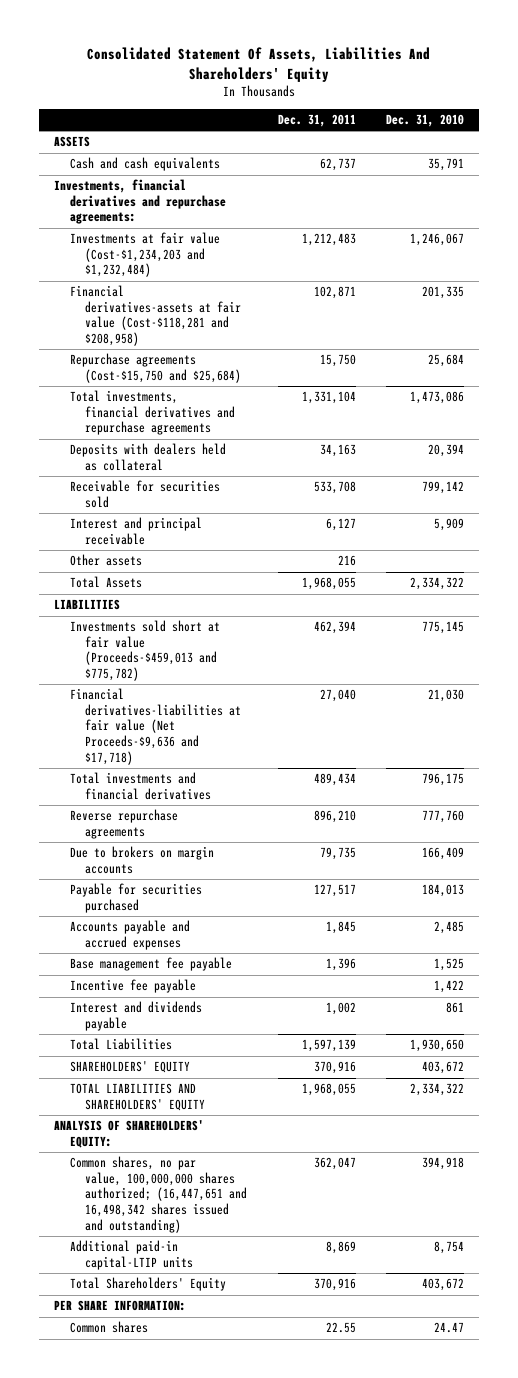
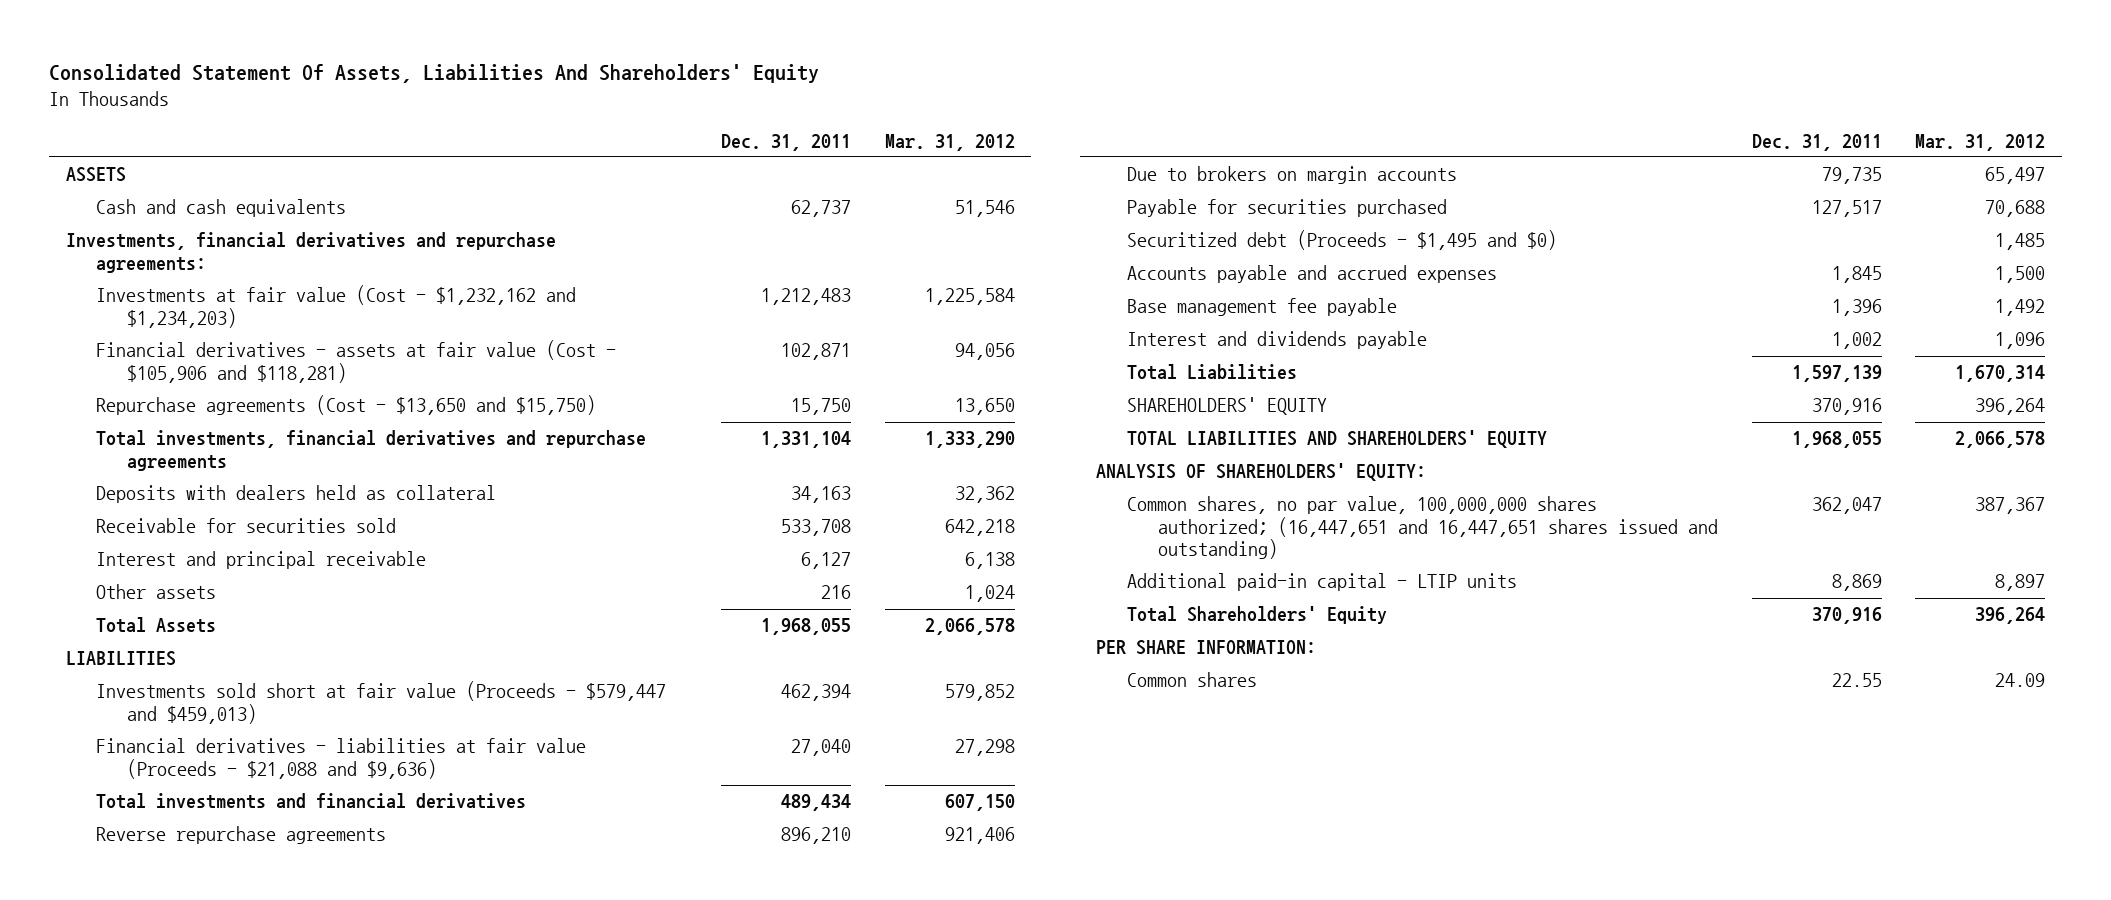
- | Dec. 31, 2011 | Dec. 31, 2010
+ | Dec. 31, 2011 | Mar. 31, 2012
- Investments at fair value (Cost-$1,234,203 and $1,232,484) | 1,212,483 | 1,246,067
- Financial derivatives-assets at fair value (Cost-$118,281 and $208,958) | 102,871 | 201,335
- Repurchase agreements (Cost-$15,750 and $25,684) | 15,750 | 25,684
+ Investments at fair value (Cost - $1,232,162 and $1,234,203) | 1,212,483 | 1,225,584
+ Financial derivatives - assets at fair value (Cost - $105,906 and $118,281) | 102,871 | 94,056
+ Repurchase agreements (Cost - $13,650 and $15,750) | 15,750 | 13,650
- Investments sold short at fair value (Proceeds-$459,013 and $775,782) | 462,394 | 775,145
- Financial derivatives-liabilities at fair value (Net Proceeds-$9,636 and $17,718) | 27,040 | 21,030
+ Investments sold short at fair value (Proceeds - $579,447 and $459,013) | 462,394 | 579,852
+ Financial derivatives - liabilities at fair value (Proceeds - $21,088 and $9,636) | 27,040 | 27,298
+ Securitized debt (Proceeds - $1,495 and $0) | | 1,485
- Incentive fee payable | | 1,422
- Common shares, no par value, 100,000,000 shares authorized; (16,447,651 and 16,498,342 shares issued and outstanding) | 362,047 | 394,918
- Additional paid-in capital-LTIP units | 8,869 | 8,754
+ Common shares, no par value, 100,000,000 shares authorized; (16,447,651 and 16,447,651 shares issued and outstanding) | 362,047 | 387,367
+ Additional paid-in capital - LTIP units | 8,869 | 8,897

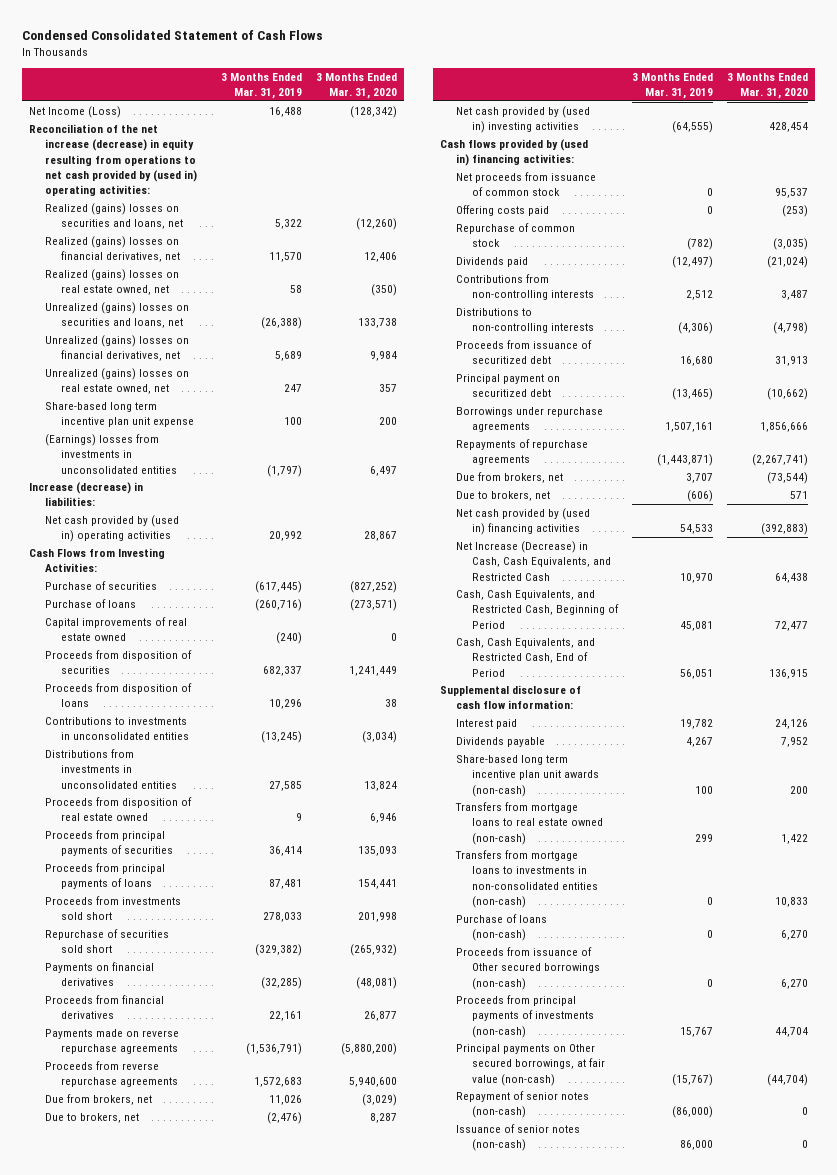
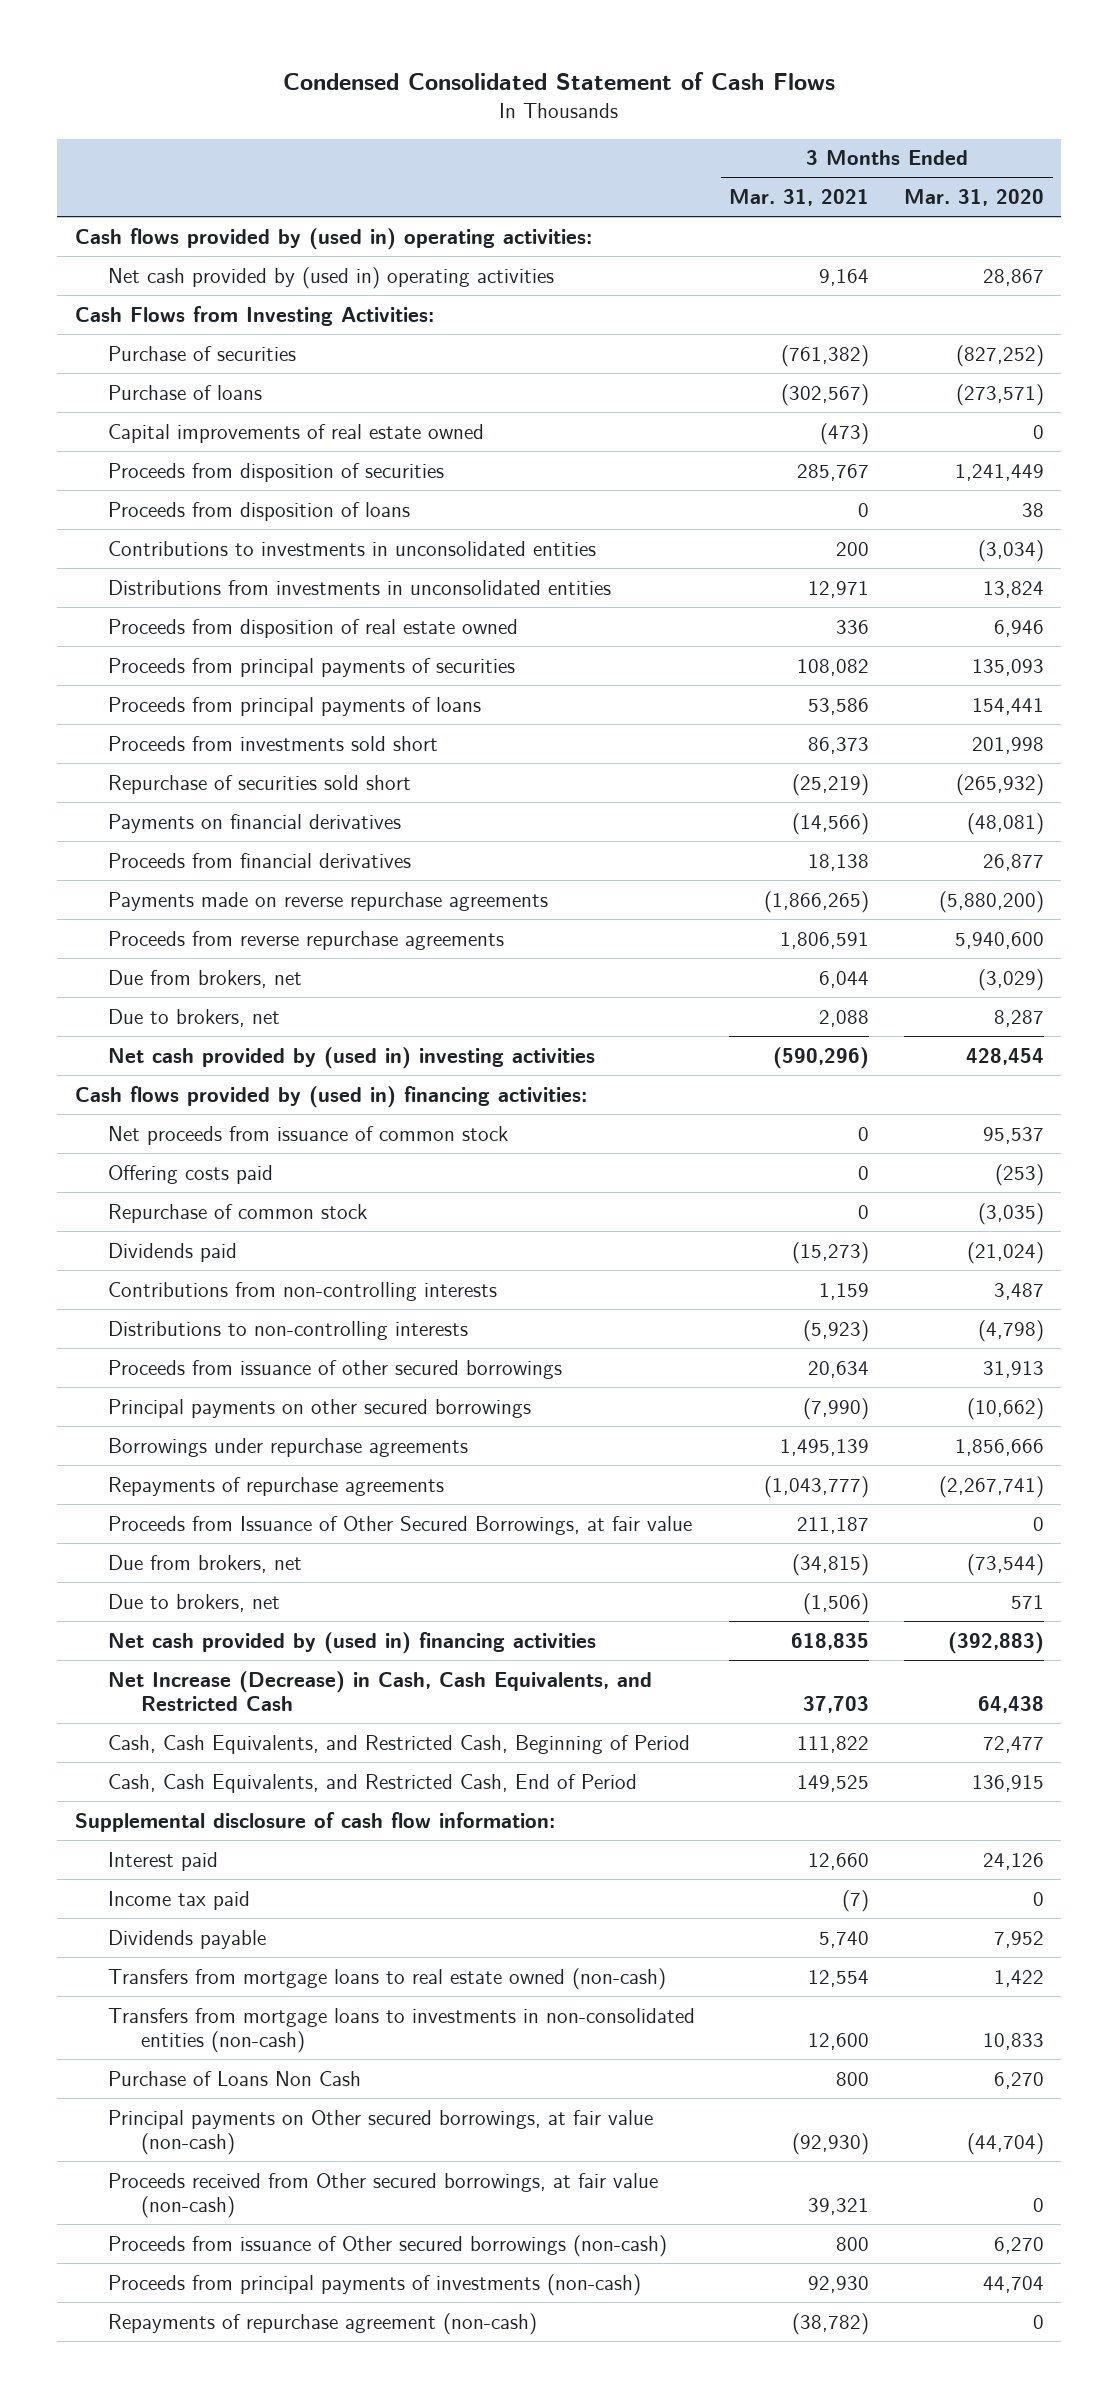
- | 3 Months Ended Mar. 31, 2019 | 3 Months Ended Mar. 31, 2020
+ | 3 Months Ended Mar. 31, 2021 | 3 Months Ended Mar. 31, 2020
- Net Income (Loss) | 16,488 | (128,342)
- Reconciliation of the net increase (decrease) in equity resulting from operations to net cash provided by (used in) operating activities:
- Realized (gains) losses on securities and loans, net | 5,322 | (12,260)
- Realized (gains) losses on financial derivatives, net | 11,570 | 12,406
- Realized (gains) losses on real estate owned, net | 58 | (350)
- Unrealized (gains) losses on securities and loans, net | (26,388) | 133,738
- Unrealized (gains) losses on financial derivatives, net | 5,689 | 9,984
- Unrealized (gains) losses on real estate owned, net | 247 | 357
- Share-based long term incentive plan unit expense | 100 | 200
- (Earnings) losses from investments in unconsolidated entities | (1,797) | 6,497
- Increase (decrease) in liabilities:
+ Cash flows provided by (used in) operating activities:
- Proceeds from issuance of securitized debt | 16,680 | 31,913
- Principal payment on securitized debt | (13,465) | (10,662)
+ Proceeds from issuance of other secured borrowings | 20,634 | 31,913
+ Principal payments on other secured borrowings | (7,990) | (10,662)
+ Proceeds from Issuance of Other Secured Borrowings, at fair value | 211,187 | 0
+ Income tax paid | (7) | 0
- Share-based long term incentive plan unit awards (non-cash) | 100 | 200
- Purchase of loans (non-cash) | 0 | 6,270
+ Purchase of Loans Non Cash | 800 | 6,270
moved up: Principal payments on Other secured borrowings, at fair value (non-cash) | (92,930) | (44,704)
+ Proceeds received from Other secured borrowings, at fair value (non-cash) | 39,321 | 0
- Repayment of senior notes (non-cash) | (86,000) | 0
- Issuance of senior notes (non-cash) | 86,000 | 0
+ Repayments of repurchase agreement (non-cash) | (38,782) | 0

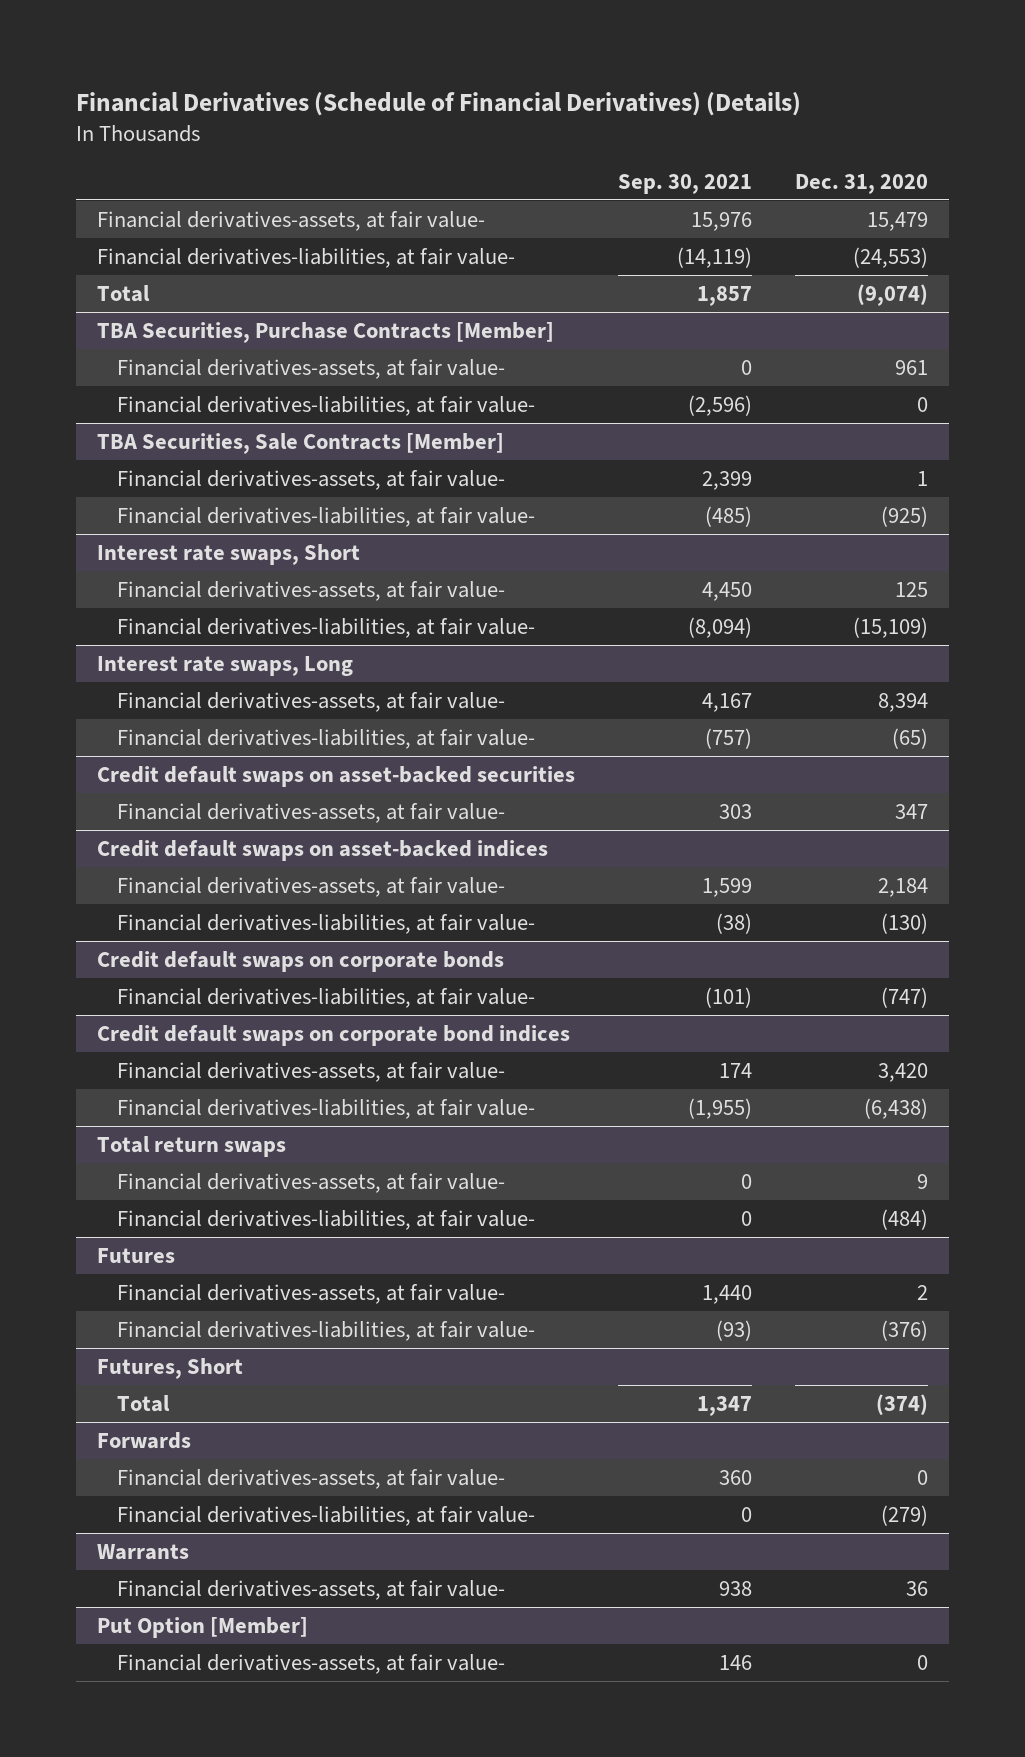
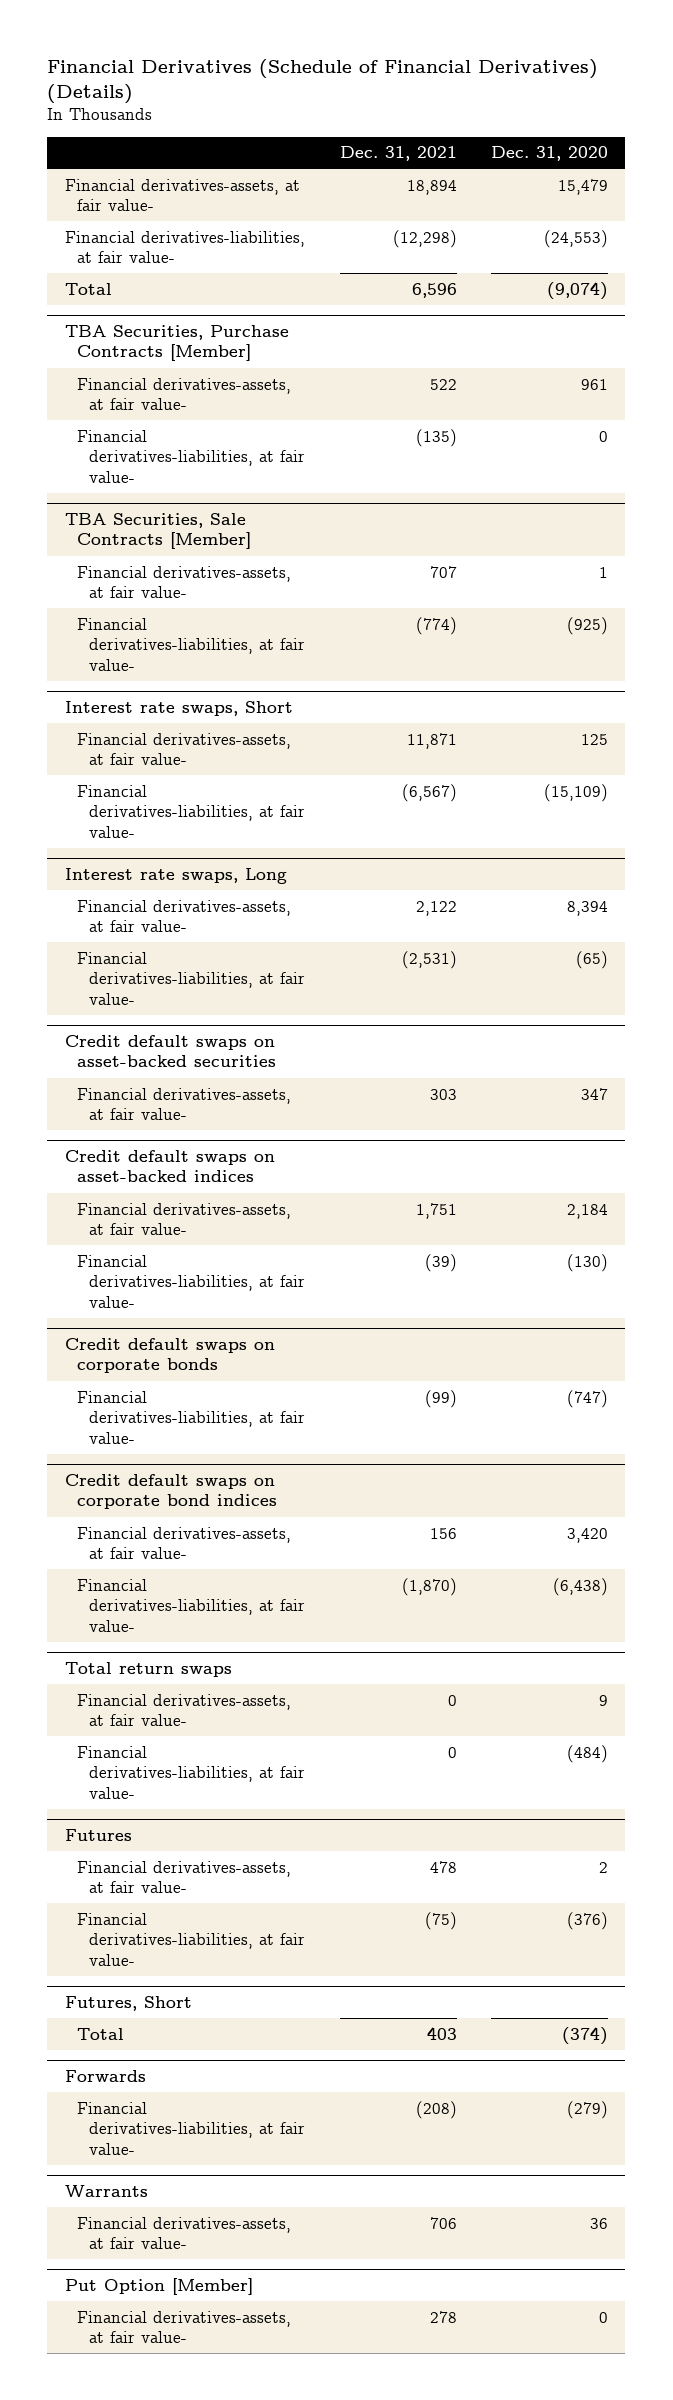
- | Sep. 30, 2021 | Dec. 31, 2020
+ | Dec. 31, 2021 | Dec. 31, 2020
@ Forwards
- Financial derivatives-assets, at fair value- | 360 | 0

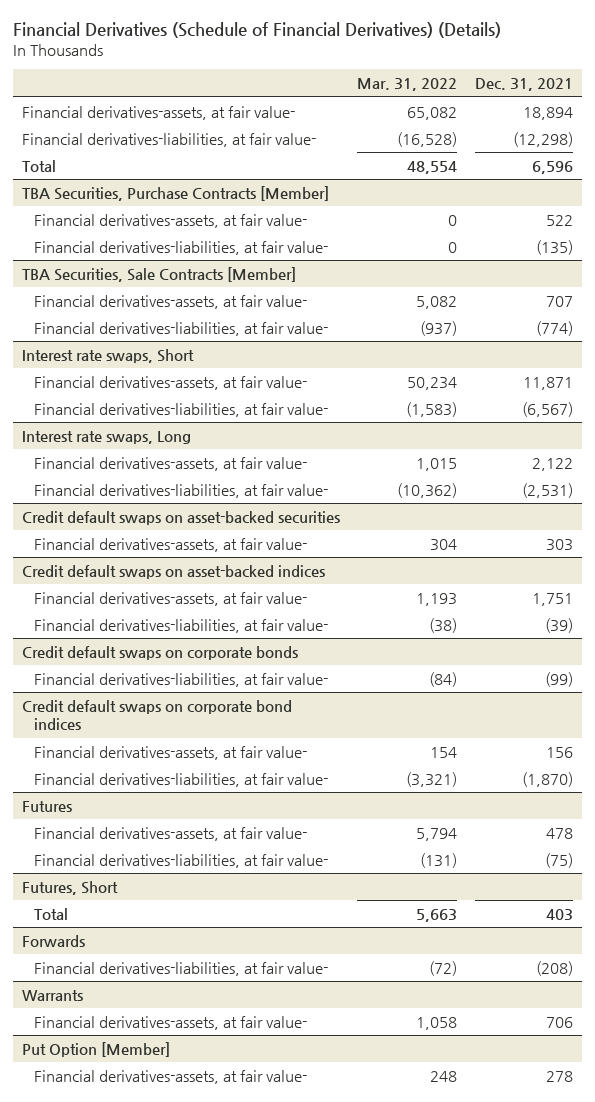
- | Dec. 31, 2021 | Dec. 31, 2020
+ | Mar. 31, 2022 | Dec. 31, 2021
- Total return swaps
- Financial derivatives-assets, at fair value- | 0 | 9
- Financial derivatives-liabilities, at fair value- | 0 | (484)

